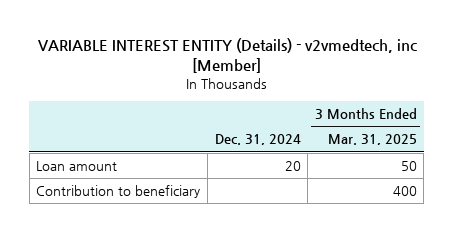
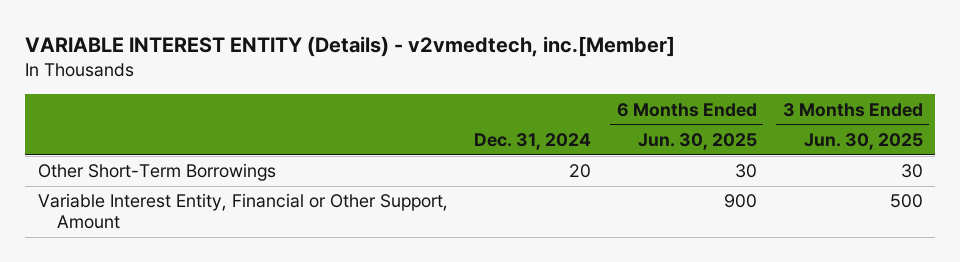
- VARIABLE INTEREST ENTITY (Details) - v2vmedtech, inc [Member]
+ VARIABLE INTEREST ENTITY (Details) - v2vmedtech, inc.[Member]
- | Dec. 31, 2024 | 3 Months Ended Mar. 31, 2025
+ | Dec. 31, 2024 | 6 Months Ended Jun. 30, 2025 | 3 Months Ended Jun. 30, 2025
- Loan amount | 20 | 50
- Contribution to beneficiary | | 400
+ Other Short-Term Borrowings | 20 | 30 | 30
+ Variable Interest Entity, Financial or Other Support, Amount | | 900 | 500

